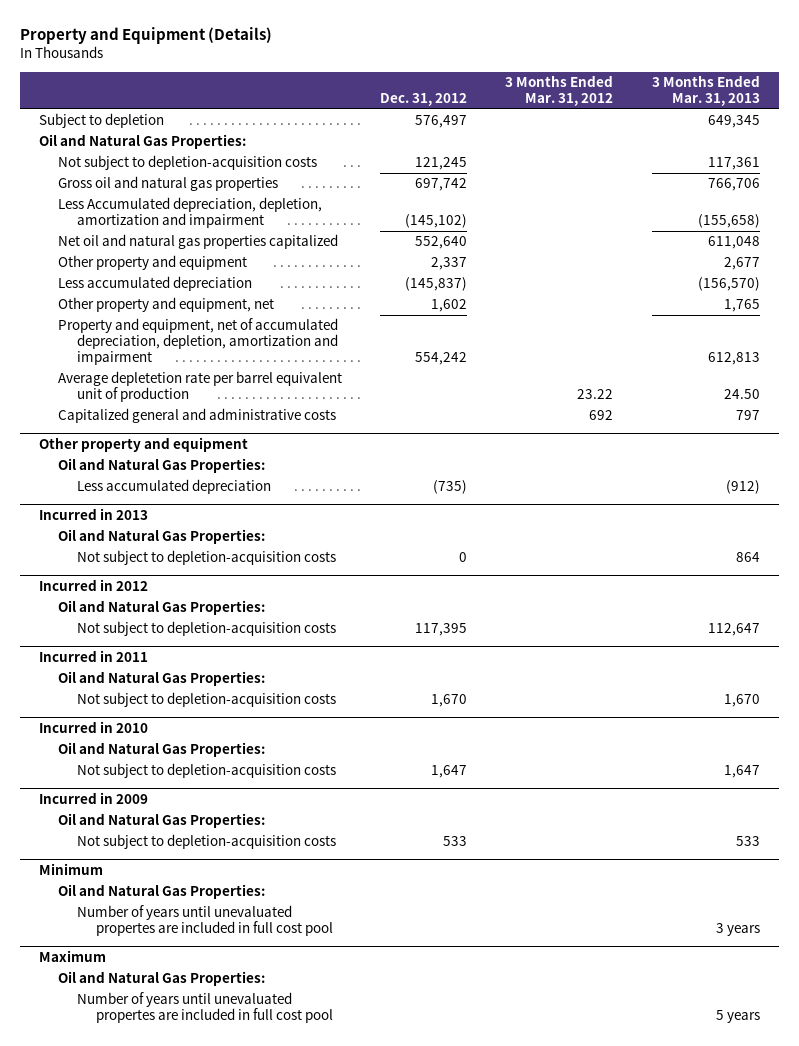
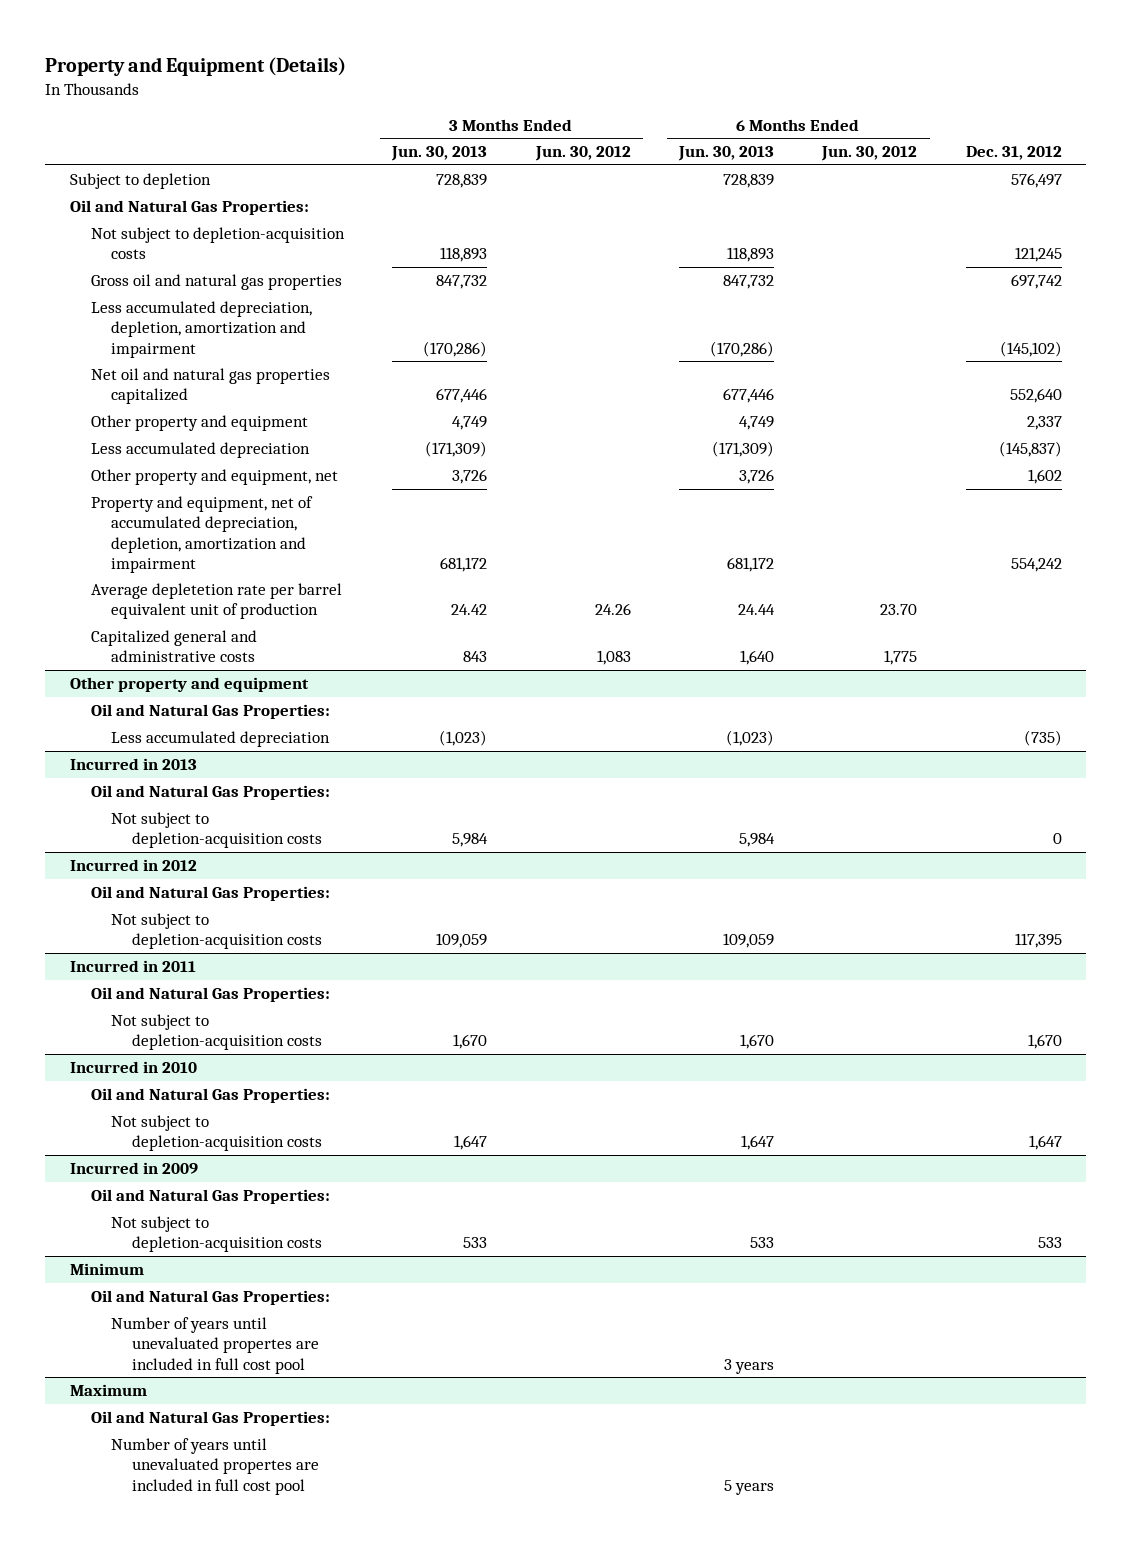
- | Dec. 31, 2012 | 3 Months Ended Mar. 31, 2012 | 3 Months Ended Mar. 31, 2013
+ | 3 Months Ended Jun. 30, 2013 | 3 Months Ended Jun. 30, 2012 | 6 Months Ended Jun. 30, 2013 | 6 Months Ended Jun. 30, 2012 | Dec. 31, 2012
- Less Accumulated depreciation, depletion, amortization and impairment | (145,102) | | (155,658)
+ Less accumulated depreciation, depletion, amortization and impairment | (170,286) | | (170,286) | | (145,102)

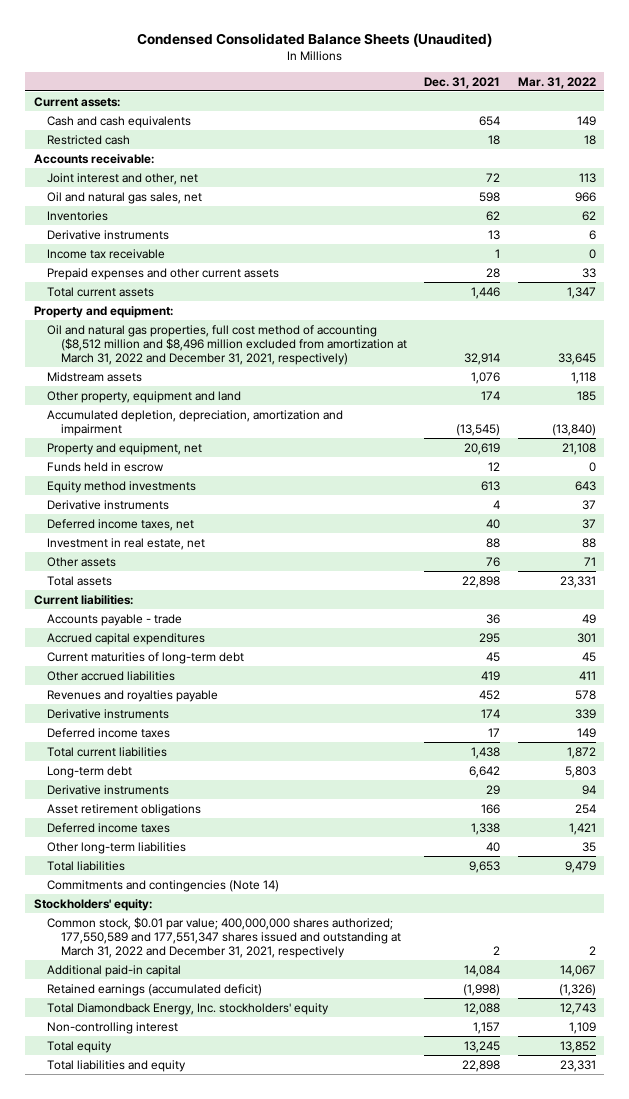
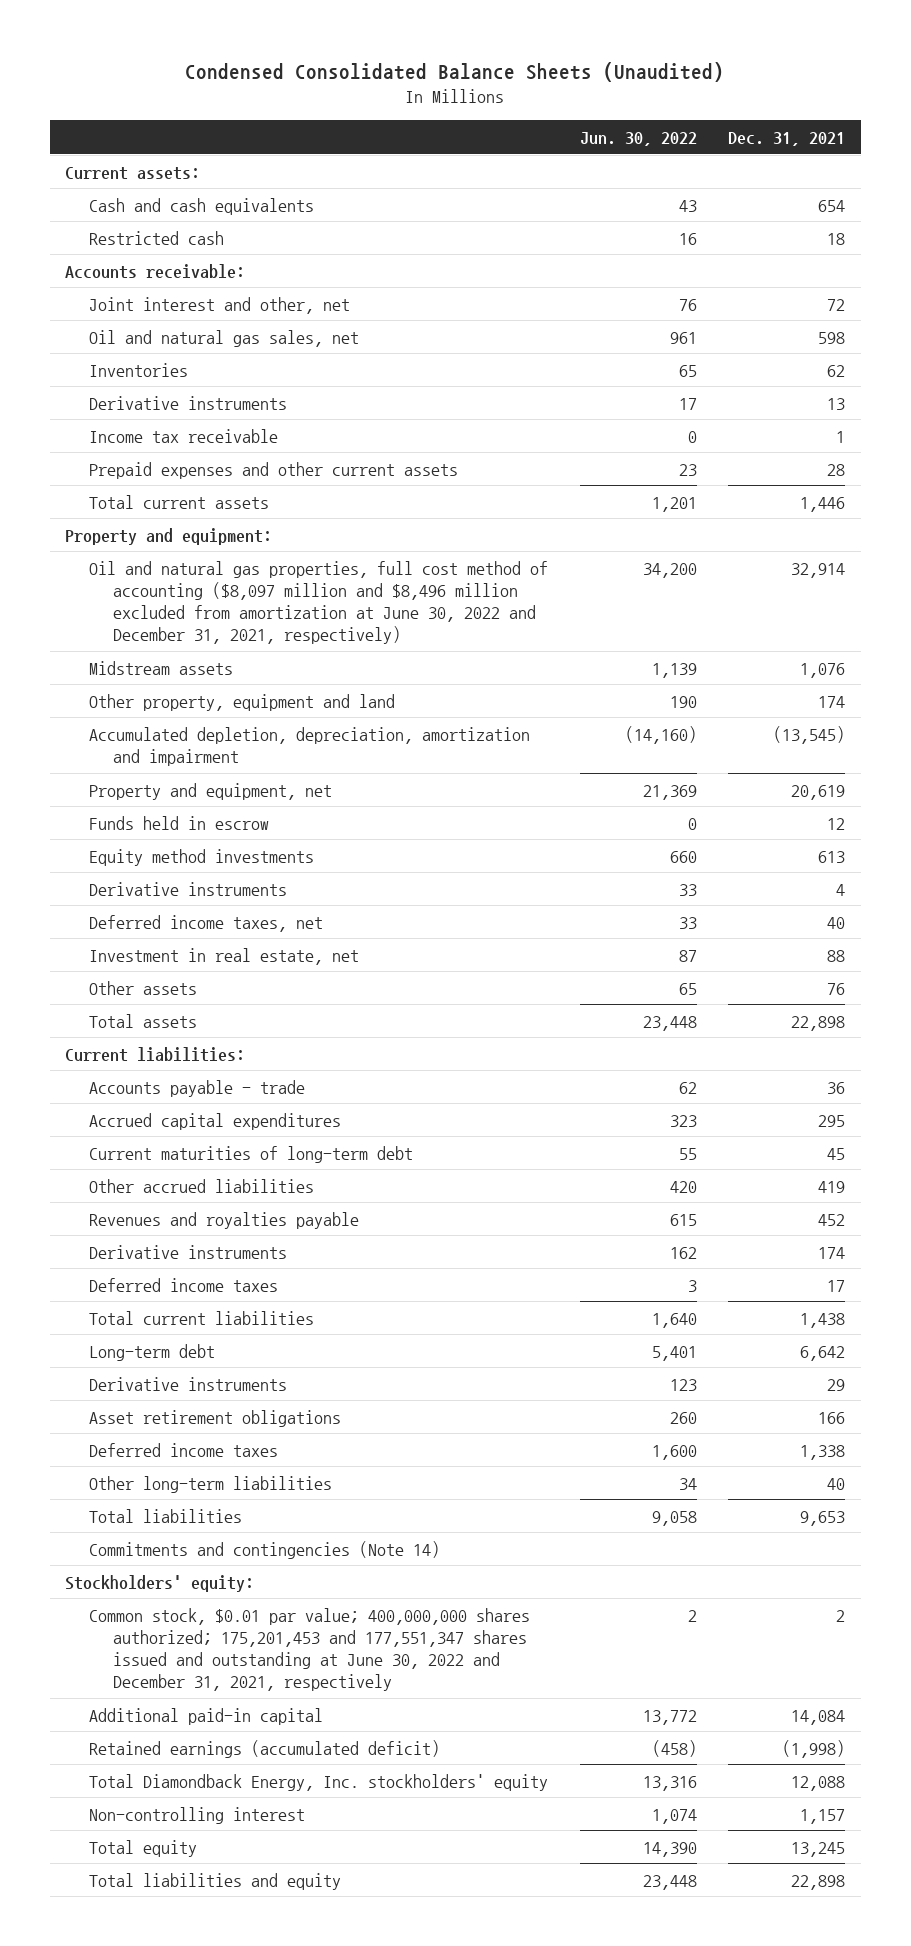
- | Dec. 31, 2021 | Mar. 31, 2022
+ | Jun. 30, 2022 | Dec. 31, 2021
- Oil and natural gas properties, full cost method of accounting ($8,512 million and $8,496 million excluded from amortization at March 31, 2022 and December 31, 2021, respectively) | 32,914 | 33,645
+ Oil and natural gas properties, full cost method of accounting ($8,097 million and $8,496 million excluded from amortization at June 30, 2022 and December 31, 2021, respectively) | 34,200 | 32,914
- Common stock, $0.01 par value; 400,000,000 shares authorized; 177,550,589 and 177,551,347 shares issued and outstanding at March 31, 2022 and December 31, 2021, respectively | 2 | 2
+ Common stock, $0.01 par value; 400,000,000 shares authorized; 175,201,453 and 177,551,347 shares issued and outstanding at June 30, 2022 and December 31, 2021, respectively | 2 | 2

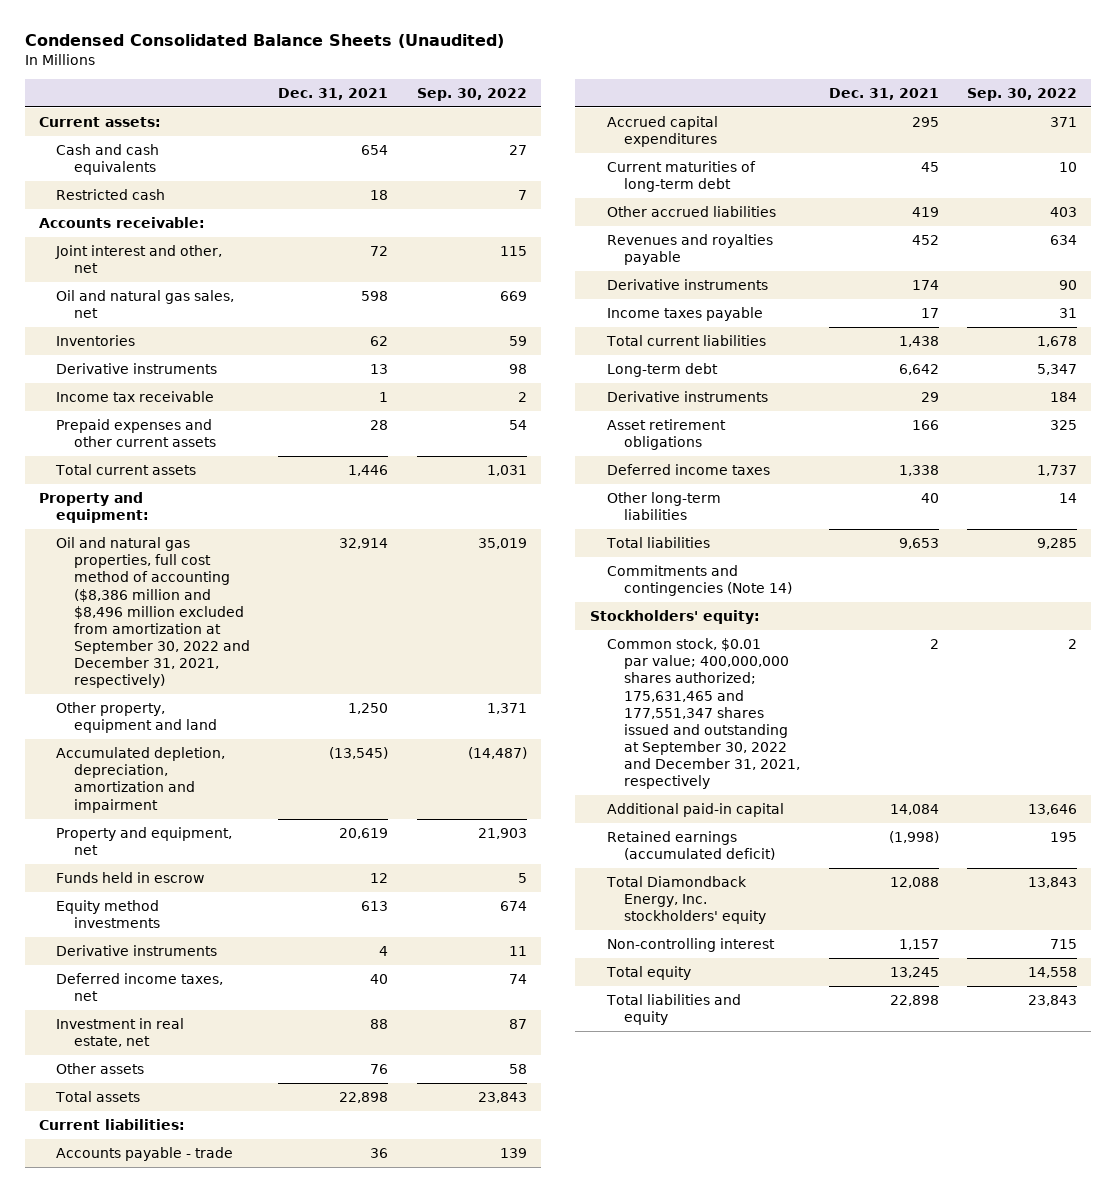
- | Jun. 30, 2022 | Dec. 31, 2021
+ | Dec. 31, 2021 | Sep. 30, 2022
- Oil and natural gas properties, full cost method of accounting ($8,097 million and $8,496 million excluded from amortization at June 30, 2022 and December 31, 2021, respectively) | 34,200 | 32,914
- Midstream assets | 1,139 | 1,076
- Other property, equipment and land | 190 | 174
+ Oil and natural gas properties, full cost method of accounting ($8,386 million and $8,496 million excluded from amortization at September 30, 2022 and December 31, 2021, respectively) | 32,914 | 35,019
+ Other property, equipment and land | 1,250 | 1,371
- Deferred income taxes | 3 | 17
+ Income taxes payable | 17 | 31
- Common stock, $0.01 par value; 400,000,000 shares authorized; 175,201,453 and 177,551,347 shares issued and outstanding at June 30, 2022 and December 31, 2021, respectively | 2 | 2
+ Common stock, $0.01 par value; 400,000,000 shares authorized; 175,631,465 and 177,551,347 shares issued and outstanding at September 30, 2022 and December 31, 2021, respectively | 2 | 2

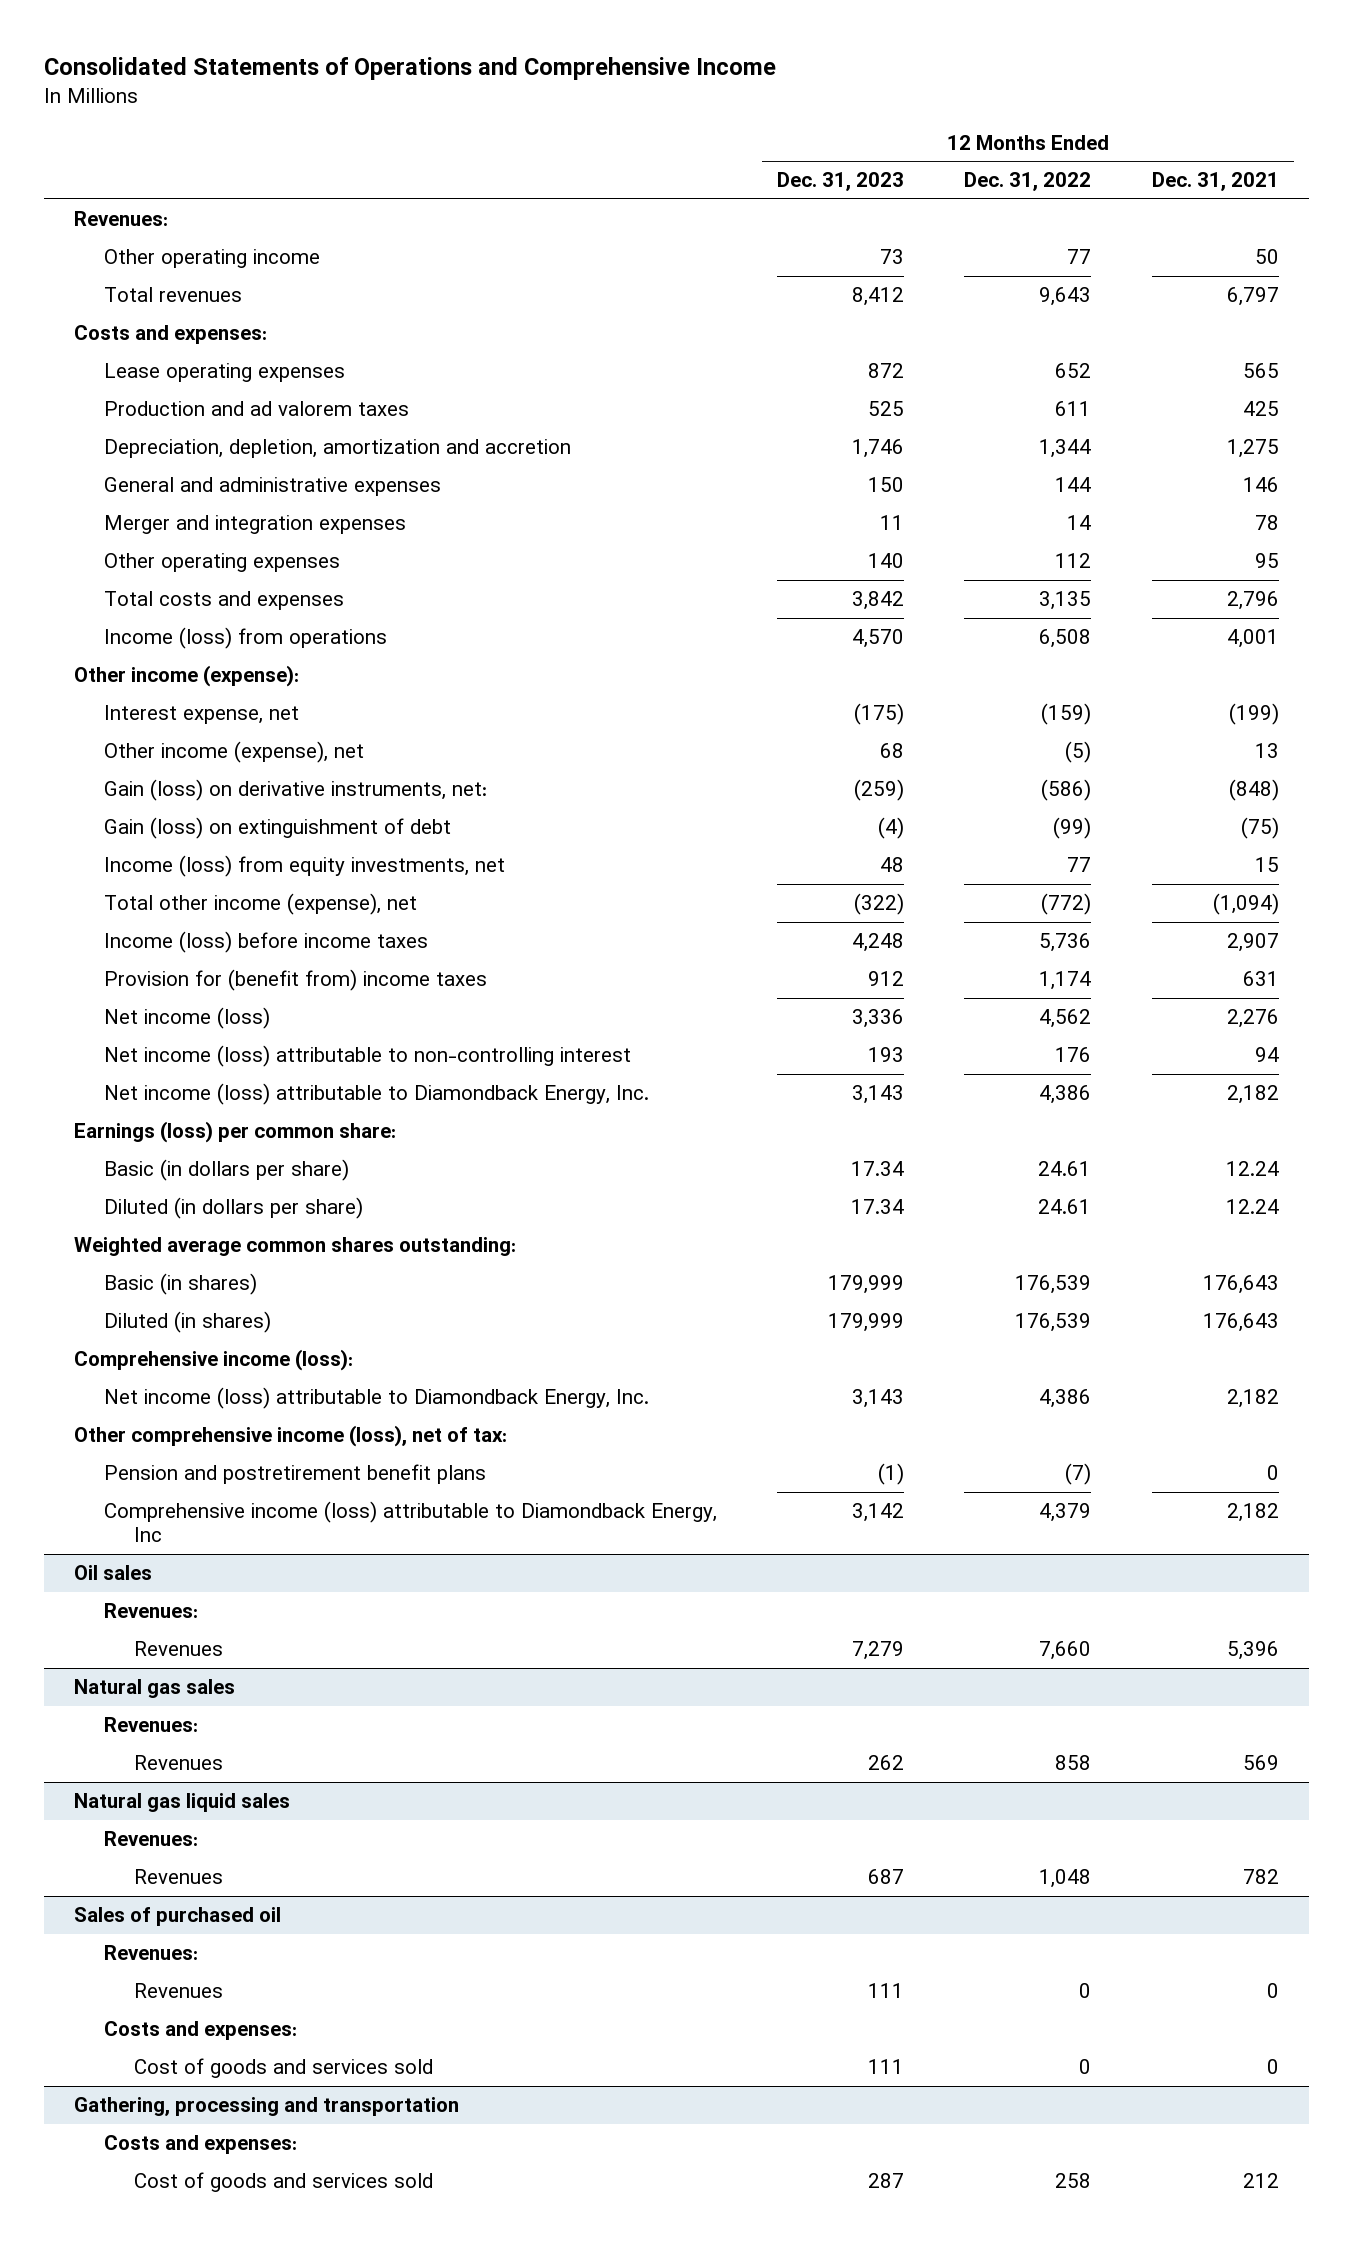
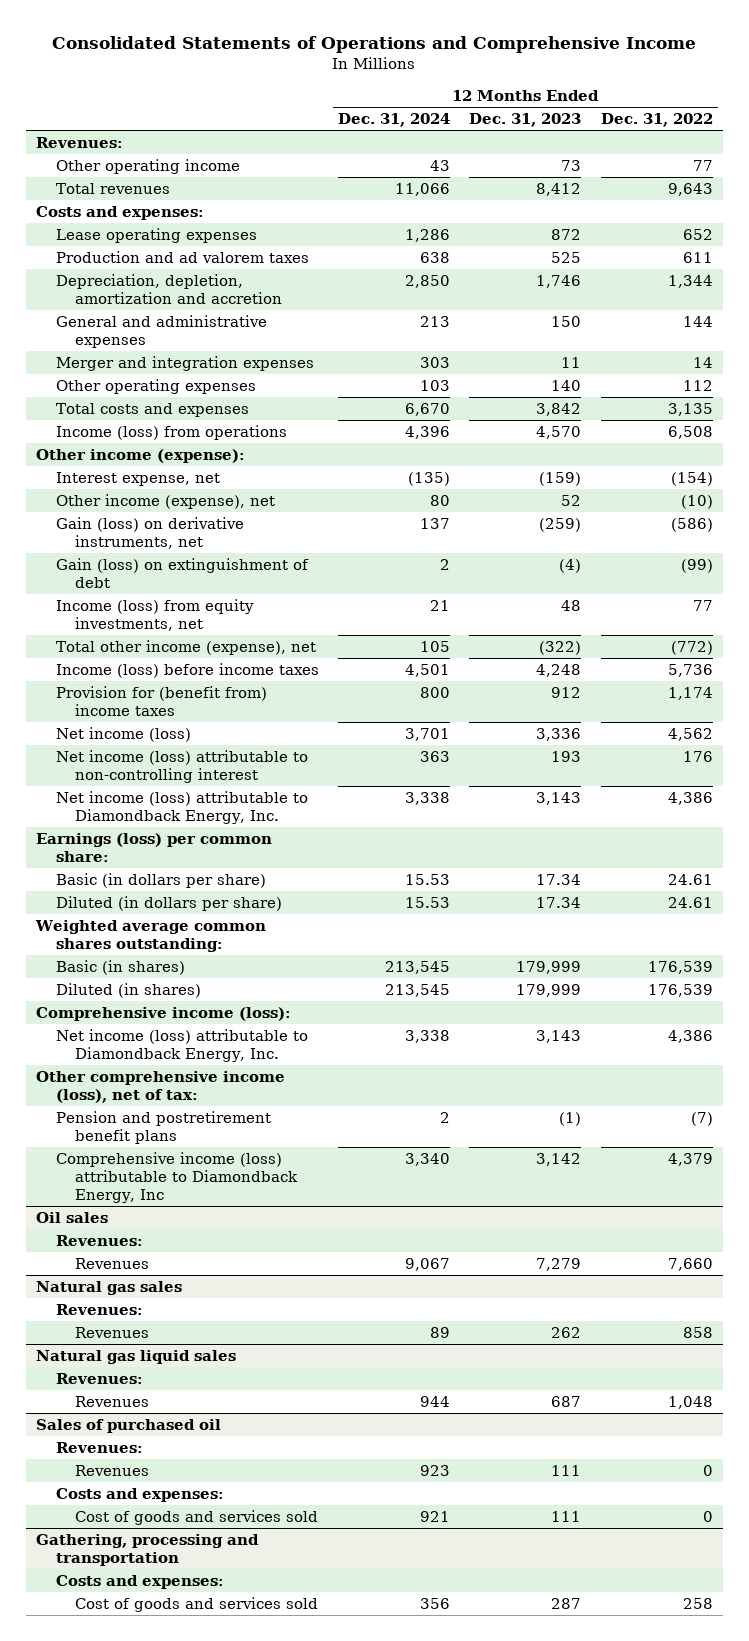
- | 12 Months Ended Dec. 31, 2023 | 12 Months Ended Dec. 31, 2022 | 12 Months Ended Dec. 31, 2021
+ | 12 Months Ended Dec. 31, 2024 | 12 Months Ended Dec. 31, 2023 | 12 Months Ended Dec. 31, 2022
- Interest expense, net | (175) | (159) | (199)
- Other income (expense), net | 68 | (5) | 13
- Gain (loss) on derivative instruments, net: | (259) | (586) | (848)
+ Interest expense, net | (135) | (159) | (154)
+ Other income (expense), net | 80 | 52 | (10)
+ Gain (loss) on derivative instruments, net | 137 | (259) | (586)

